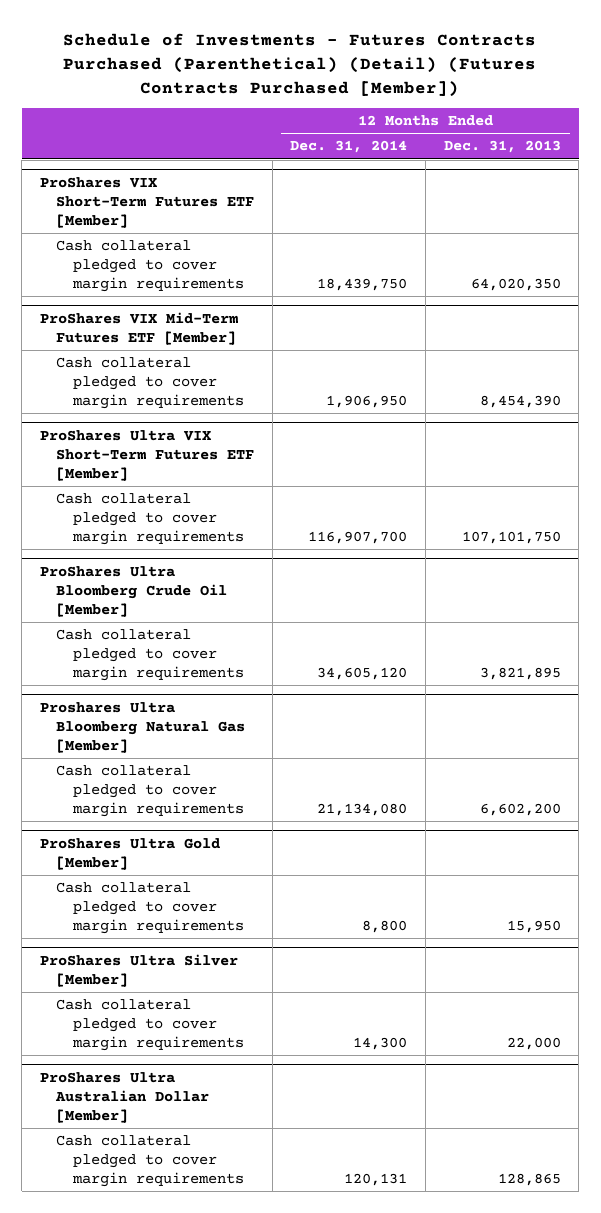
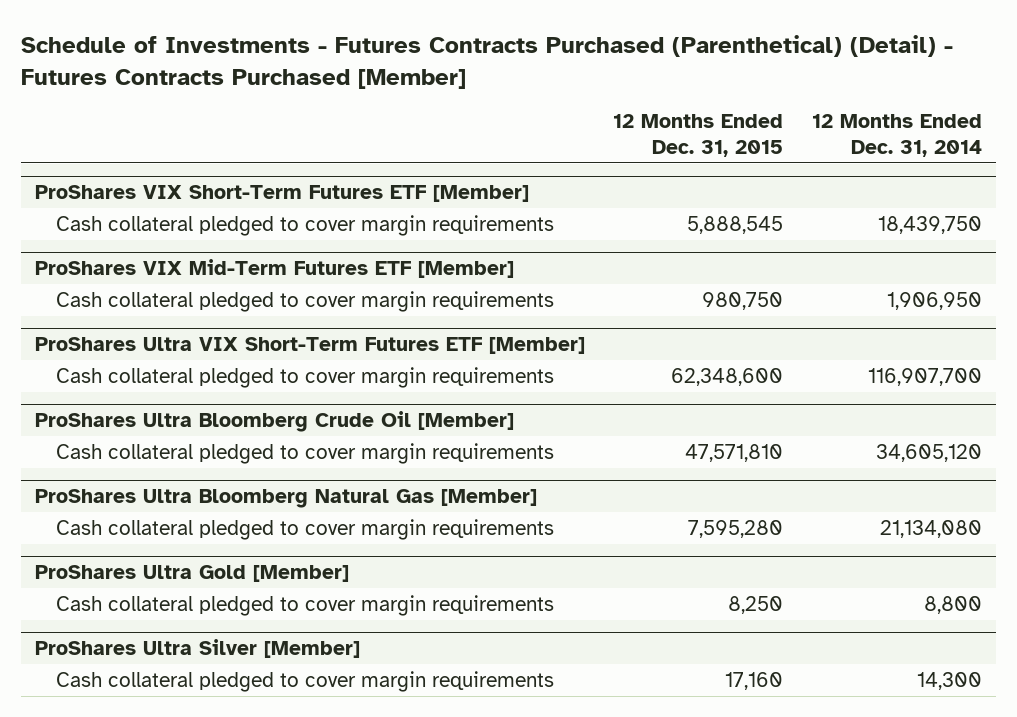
- Schedule of Investments - Futures Contracts Purchased (Parenthetical) (Detail) (Futures Contracts Purchased [Member])
+ Schedule of Investments - Futures Contracts Purchased (Parenthetical) (Detail) - Futures Contracts Purchased [Member]
- | 12 Months Ended Dec. 31, 2014 | 12 Months Ended Dec. 31, 2013
+ | 12 Months Ended Dec. 31, 2015 | 12 Months Ended Dec. 31, 2014
- Proshares Ultra Bloomberg Natural Gas [Member]
+ ProShares Ultra Bloomberg Natural Gas [Member]
- ProShares Ultra Australian Dollar [Member]
- Cash collateral pledged to cover margin requirements | 120,131 | 128,865

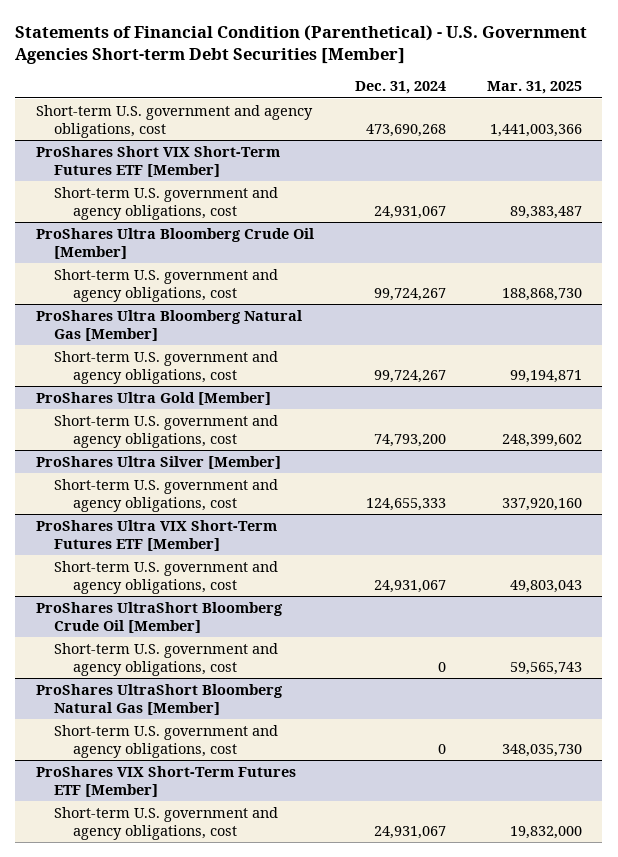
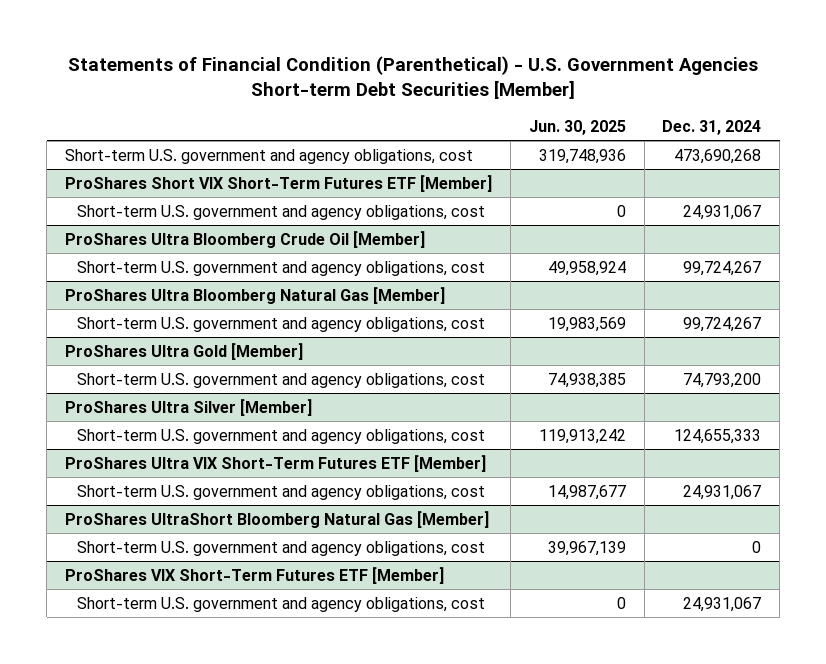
- | Dec. 31, 2024 | Mar. 31, 2025
+ | Jun. 30, 2025 | Dec. 31, 2024
- ProShares UltraShort Bloomberg Crude Oil [Member]
- Short-term U.S. government and agency obligations, cost | 0 | 59,565,743

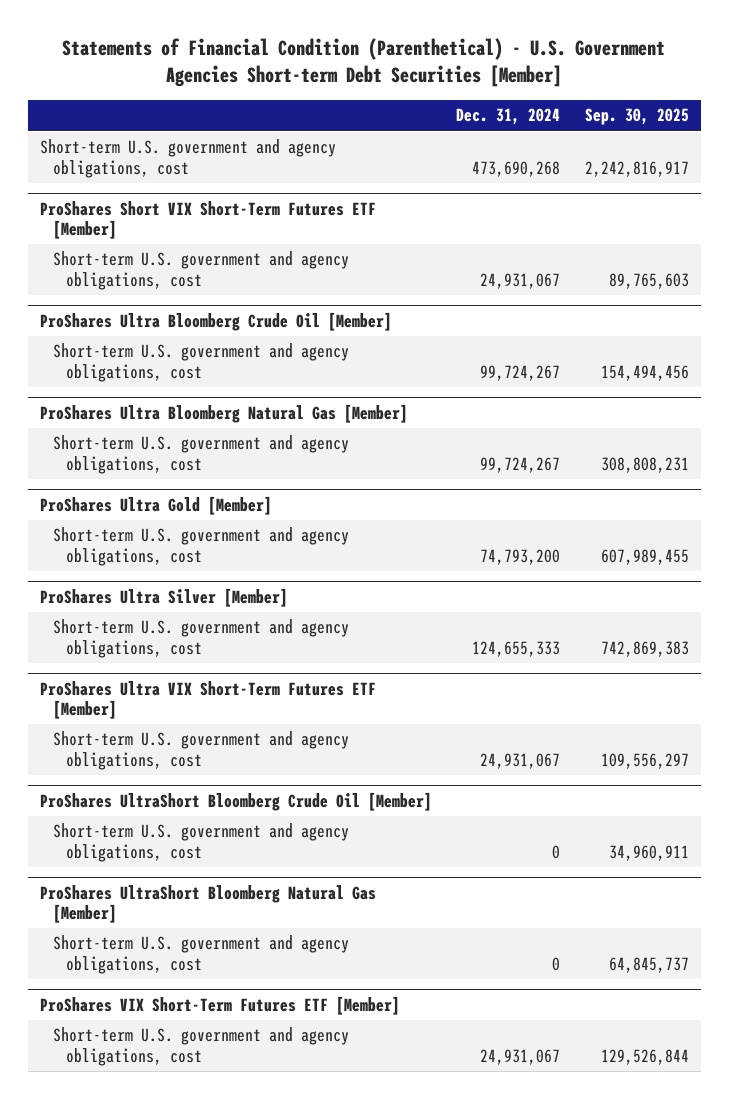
- | Jun. 30, 2025 | Dec. 31, 2024
+ | Dec. 31, 2024 | Sep. 30, 2025
+ ProShares UltraShort Bloomberg Crude Oil [Member]
+ Short-term U.S. government and agency obligations, cost | 0 | 34,960,911

